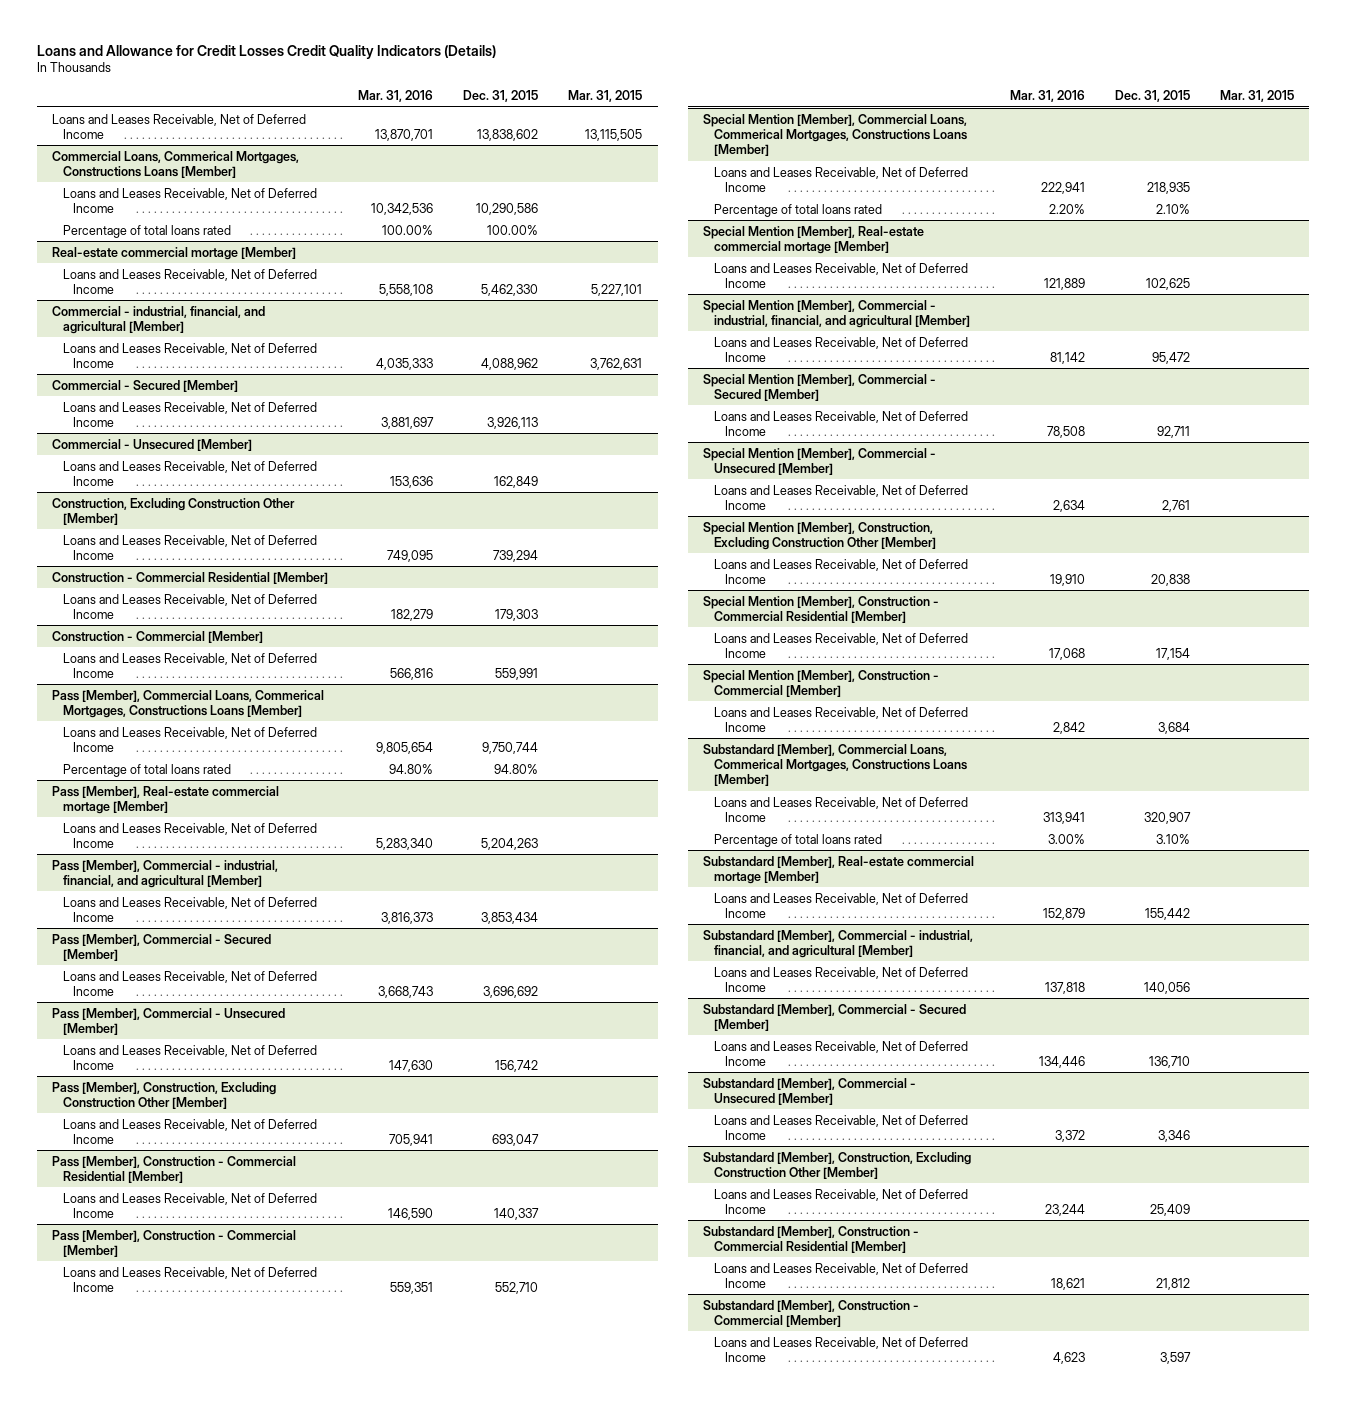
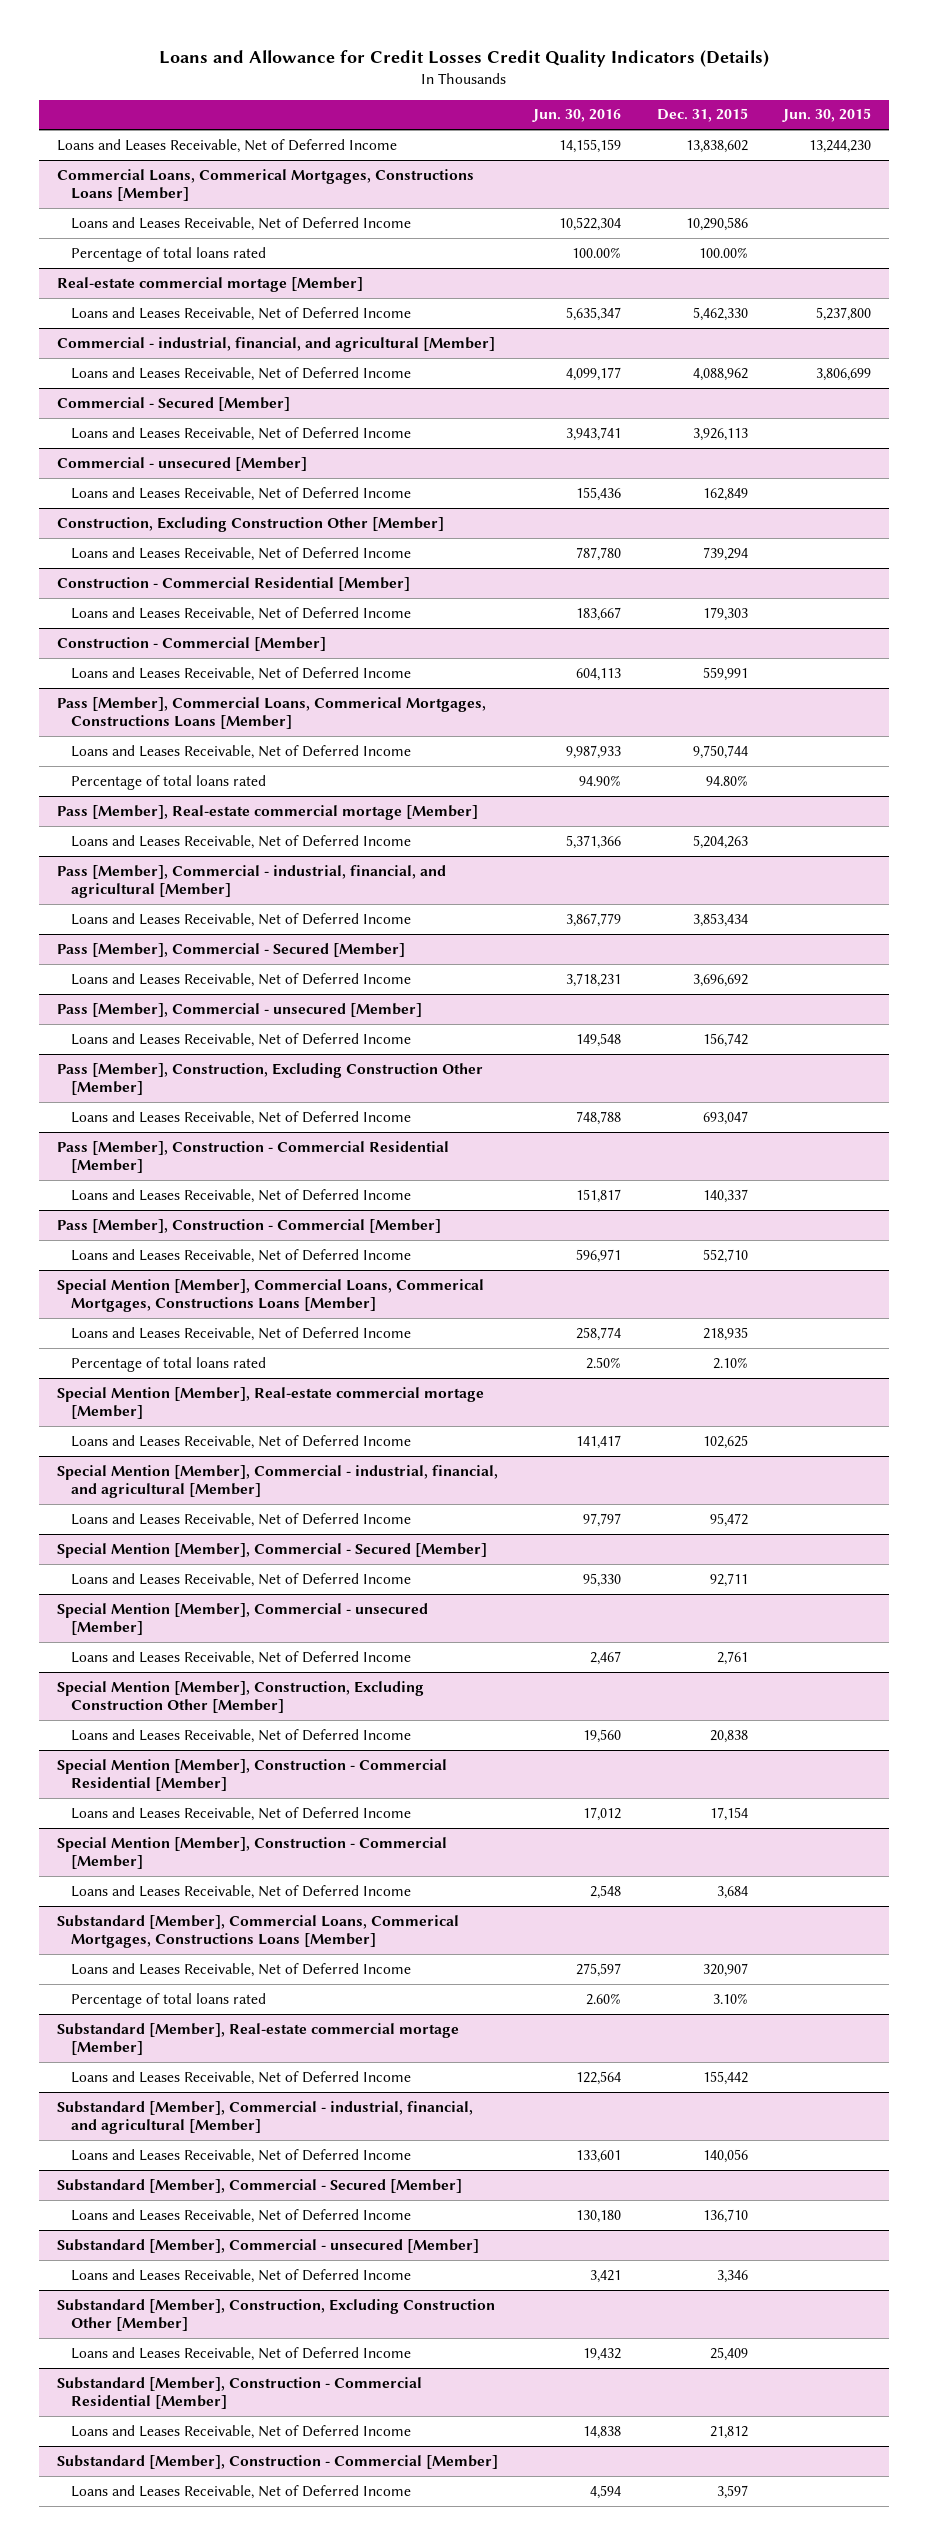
- | Mar. 31, 2016 | Dec. 31, 2015 | Mar. 31, 2015
+ | Jun. 30, 2016 | Dec. 31, 2015 | Jun. 30, 2015
- Commercial - Unsecured [Member]
+ Commercial - unsecured [Member]
- Pass [Member], Commercial - Unsecured [Member]
+ Pass [Member], Commercial - unsecured [Member]
- Special Mention [Member], Commercial - Unsecured [Member]
+ Special Mention [Member], Commercial - unsecured [Member]
- Substandard [Member], Commercial - Unsecured [Member]
+ Substandard [Member], Commercial - unsecured [Member]

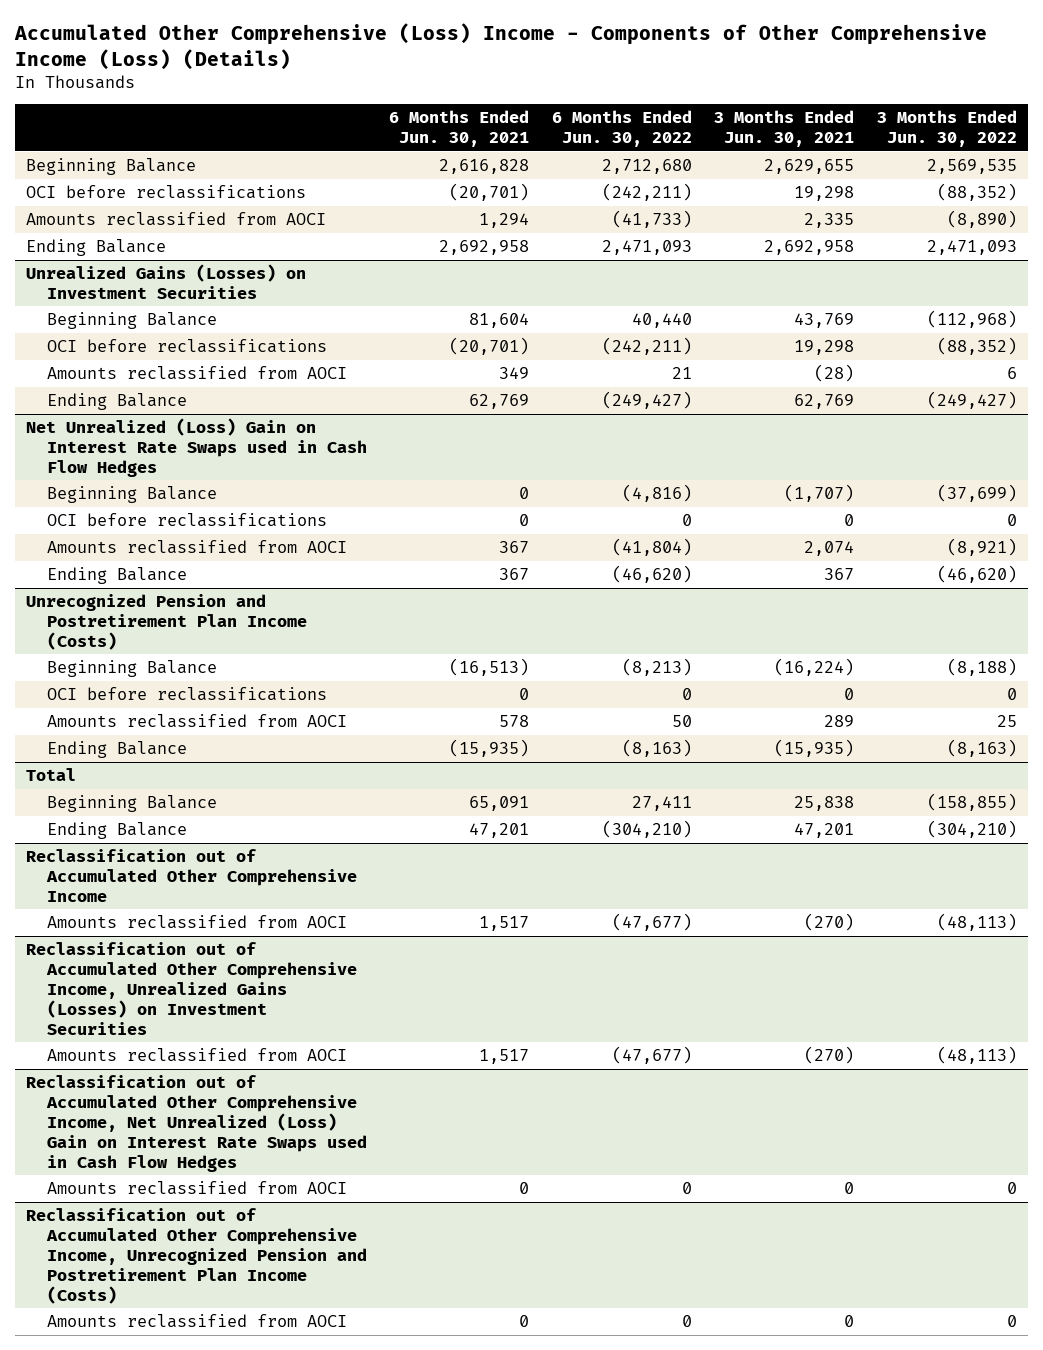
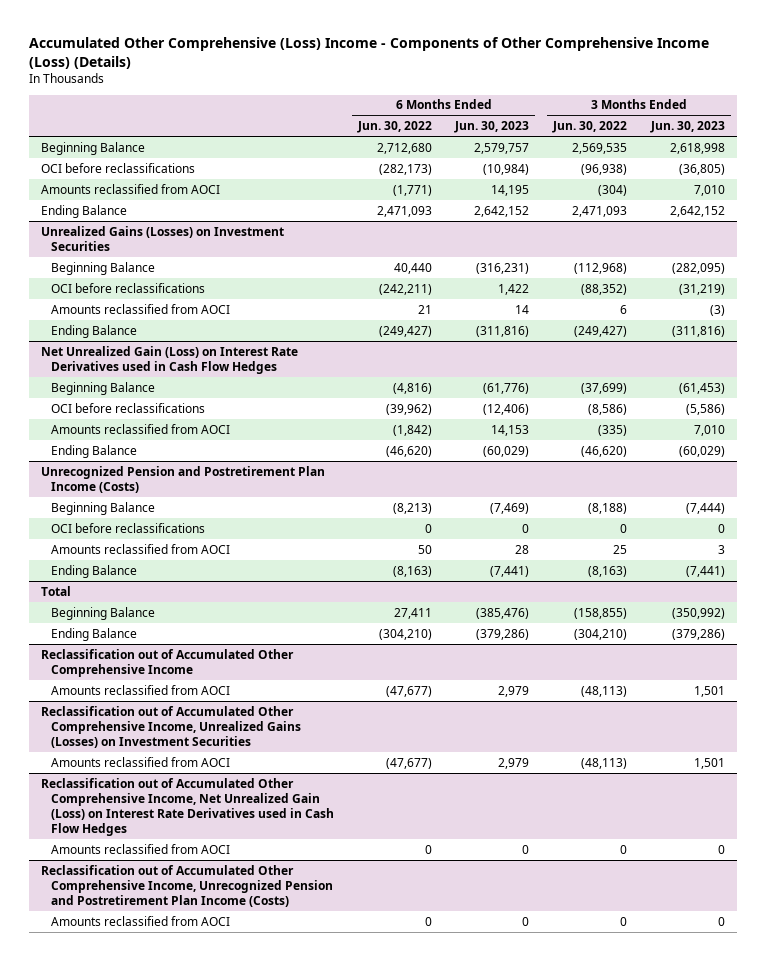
- | 6 Months Ended Jun. 30, 2021 | 6 Months Ended Jun. 30, 2022 | 3 Months Ended Jun. 30, 2021 | 3 Months Ended Jun. 30, 2022
+ | 6 Months Ended Jun. 30, 2022 | 6 Months Ended Jun. 30, 2023 | 3 Months Ended Jun. 30, 2022 | 3 Months Ended Jun. 30, 2023
- OCI before reclassifications | (20,701) | (242,211) | 19,298 | (88,352)
- Amounts reclassified from AOCI | 1,294 | (41,733) | 2,335 | (8,890)
+ OCI before reclassifications | (282,173) | (10,984) | (96,938) | (36,805)
+ Amounts reclassified from AOCI | (1,771) | 14,195 | (304) | 7,010
- Net Unrealized (Loss) Gain on Interest Rate Swaps used in Cash Flow Hedges
+ Net Unrealized Gain (Loss) on Interest Rate Derivatives used in Cash Flow Hedges
- OCI before reclassifications | 0 | 0 | 0 | 0
- Amounts reclassified from AOCI | 367 | (41,804) | 2,074 | (8,921)
+ OCI before reclassifications | (39,962) | (12,406) | (8,586) | (5,586)
+ Amounts reclassified from AOCI | (1,842) | 14,153 | (335) | 7,010
- Reclassification out of Accumulated Other Comprehensive Income, Net Unrealized (Loss) Gain on Interest Rate Swaps used in Cash Flow Hedges
+ Reclassification out of Accumulated Other Comprehensive Income, Net Unrealized Gain (Loss) on Interest Rate Derivatives used in Cash Flow Hedges

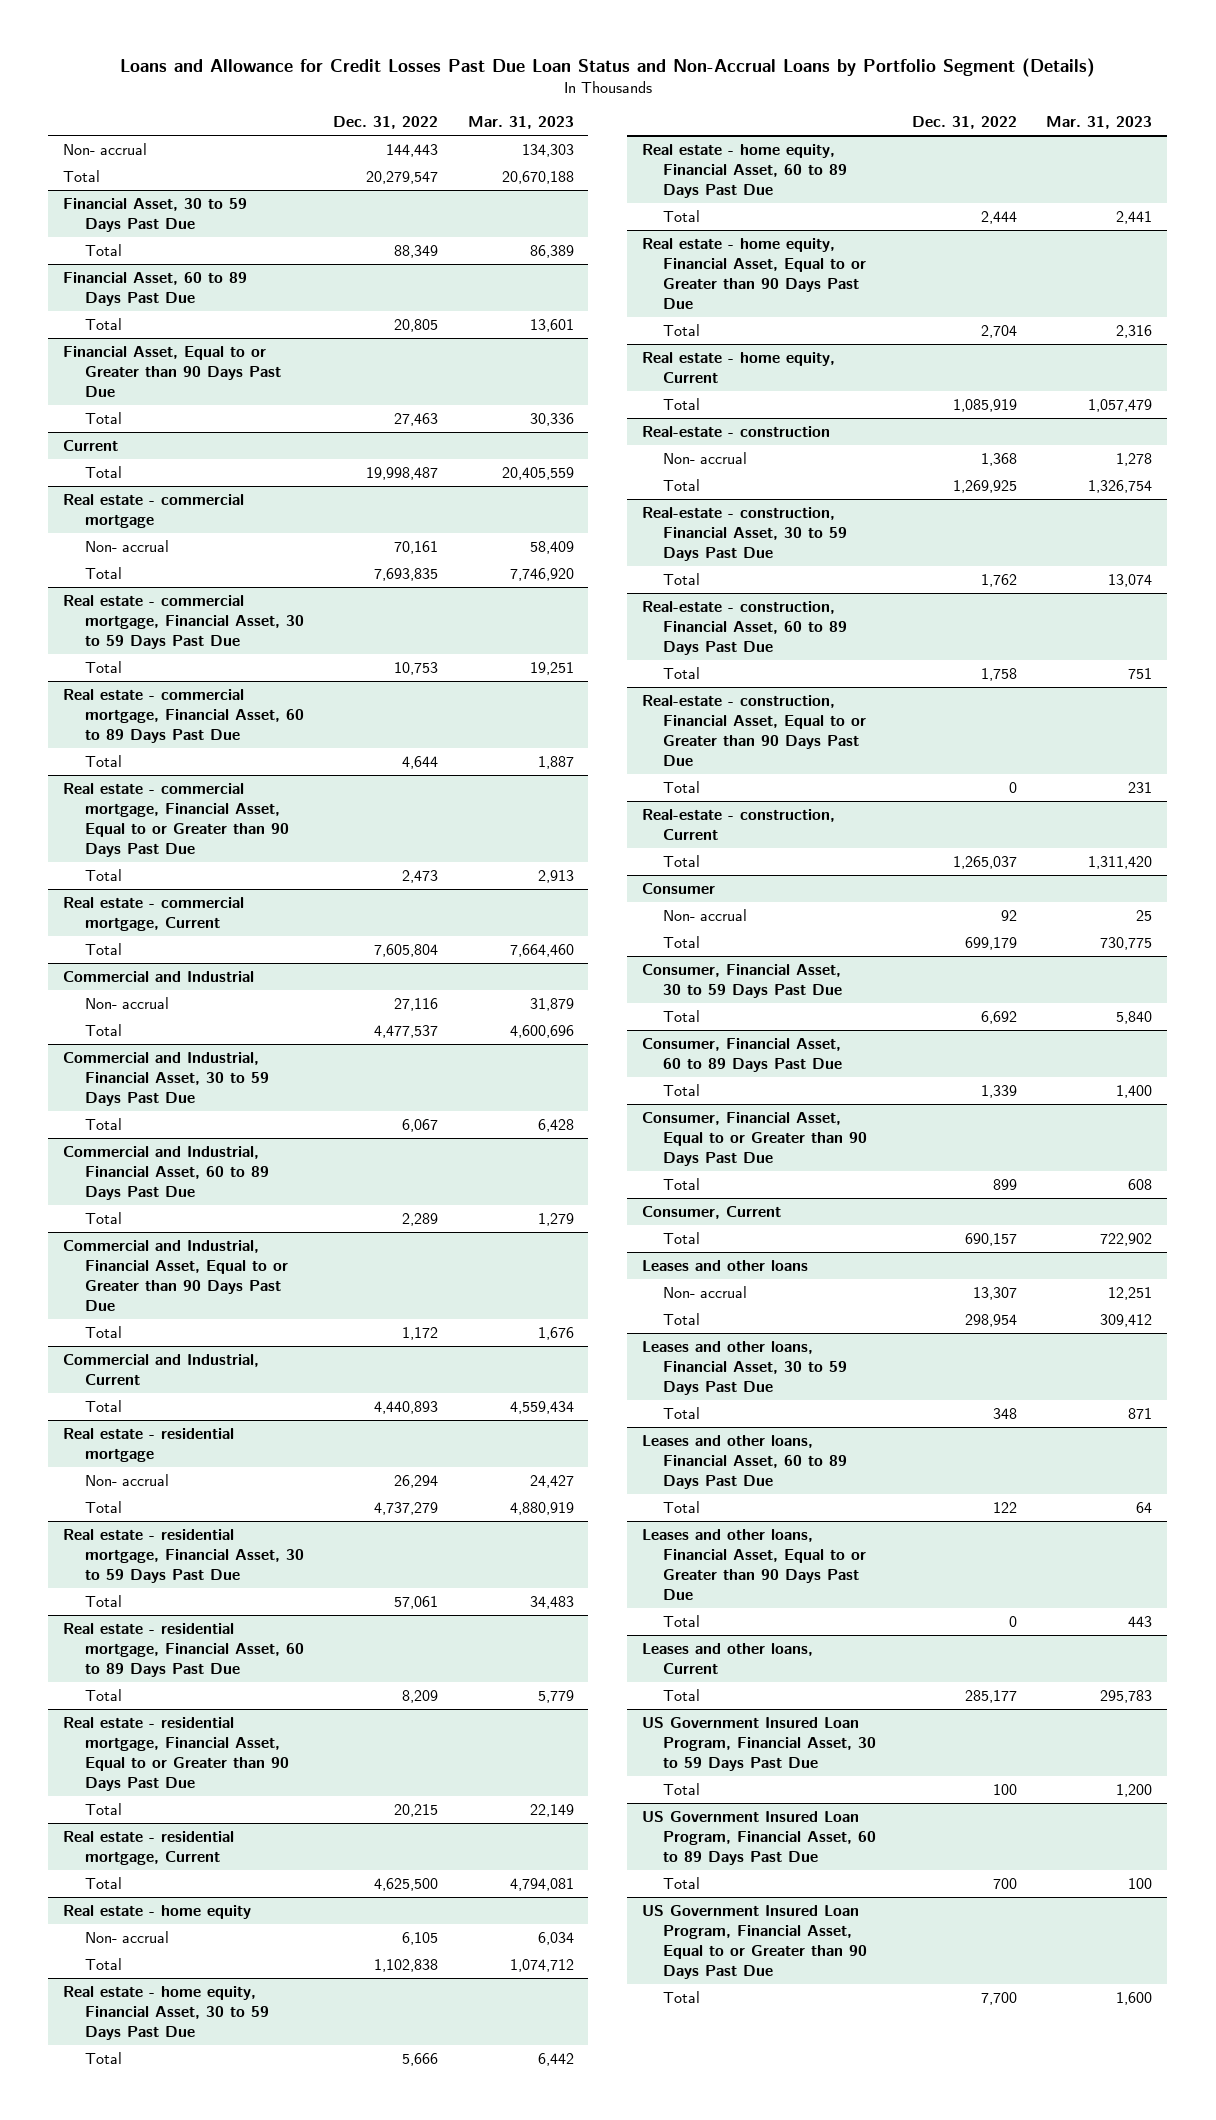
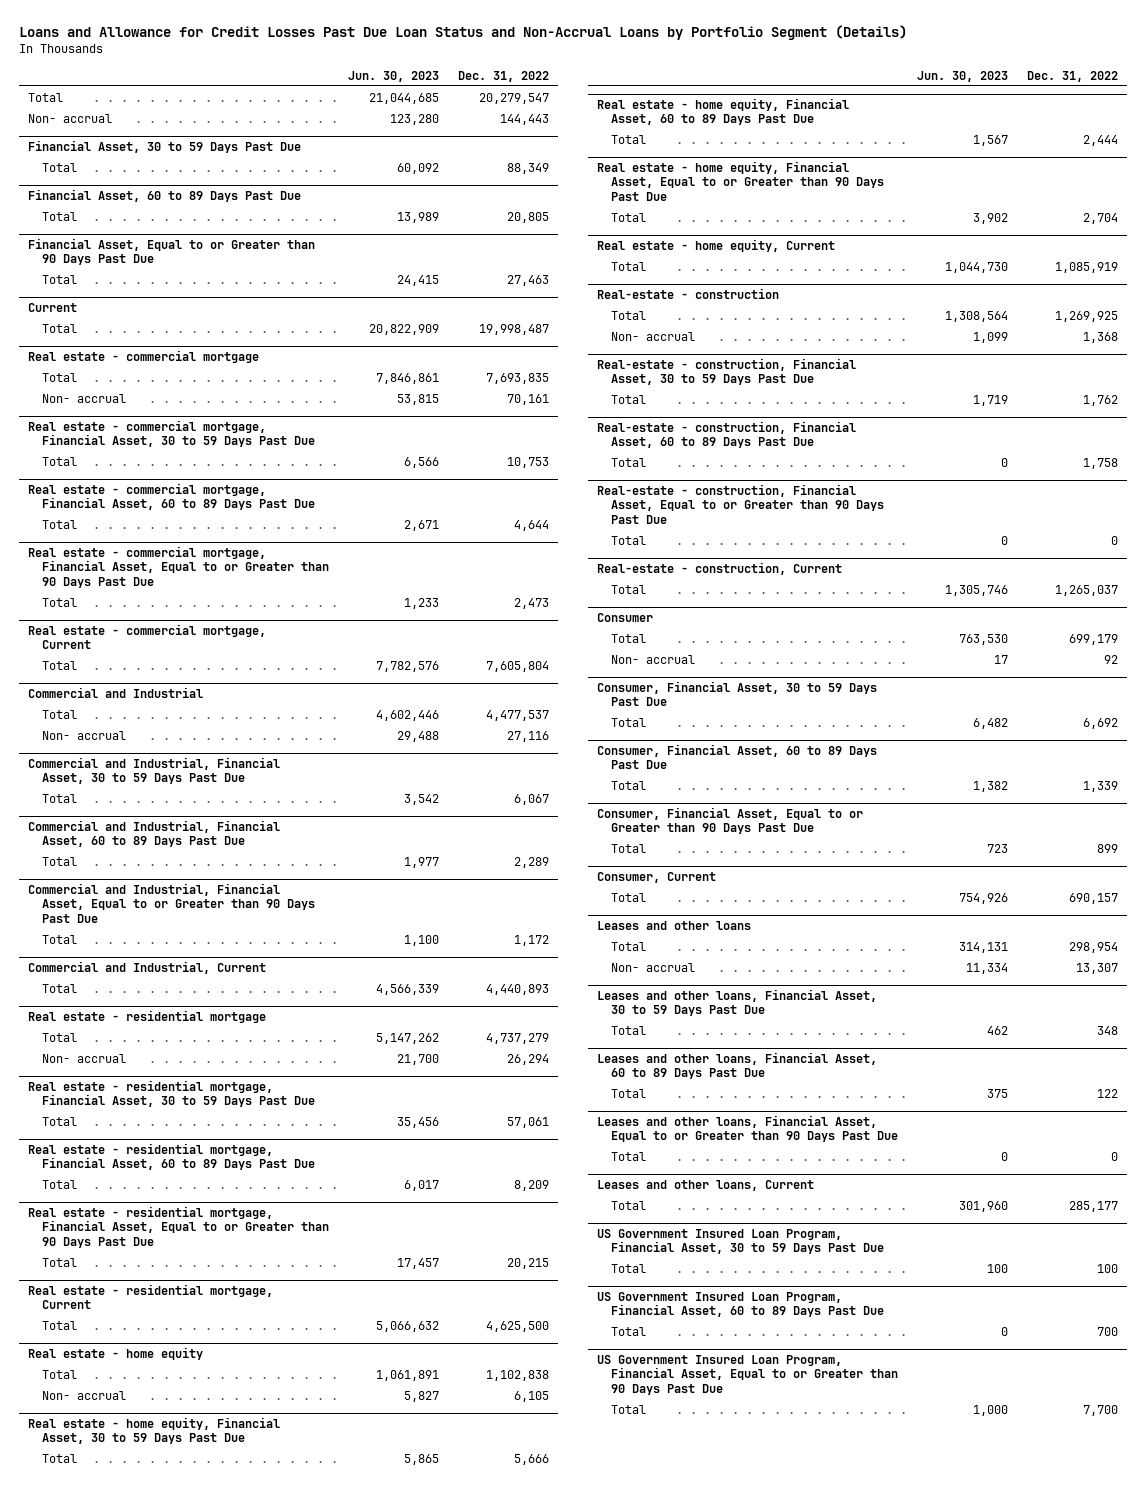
- | Dec. 31, 2022 | Mar. 31, 2023
+ | Jun. 30, 2023 | Dec. 31, 2022
moved down: Non- accrual | 123,280 | 144,443
@ Real estate - commercial mortgage
moved down: Non- accrual | 53,815 | 70,161
@ Commercial and Industrial
moved down: Non- accrual | 29,488 | 27,116
@ Real estate - residential mortgage
moved down: Non- accrual | 21,700 | 26,294
@ Real estate - home equity
moved down: Non- accrual | 5,827 | 6,105
@ Real-estate - construction
moved down: Non- accrual | 1,099 | 1,368
@ Consumer
moved down: Non- accrual | 17 | 92
@ Leases and other loans
moved down: Non- accrual | 11,334 | 13,307

